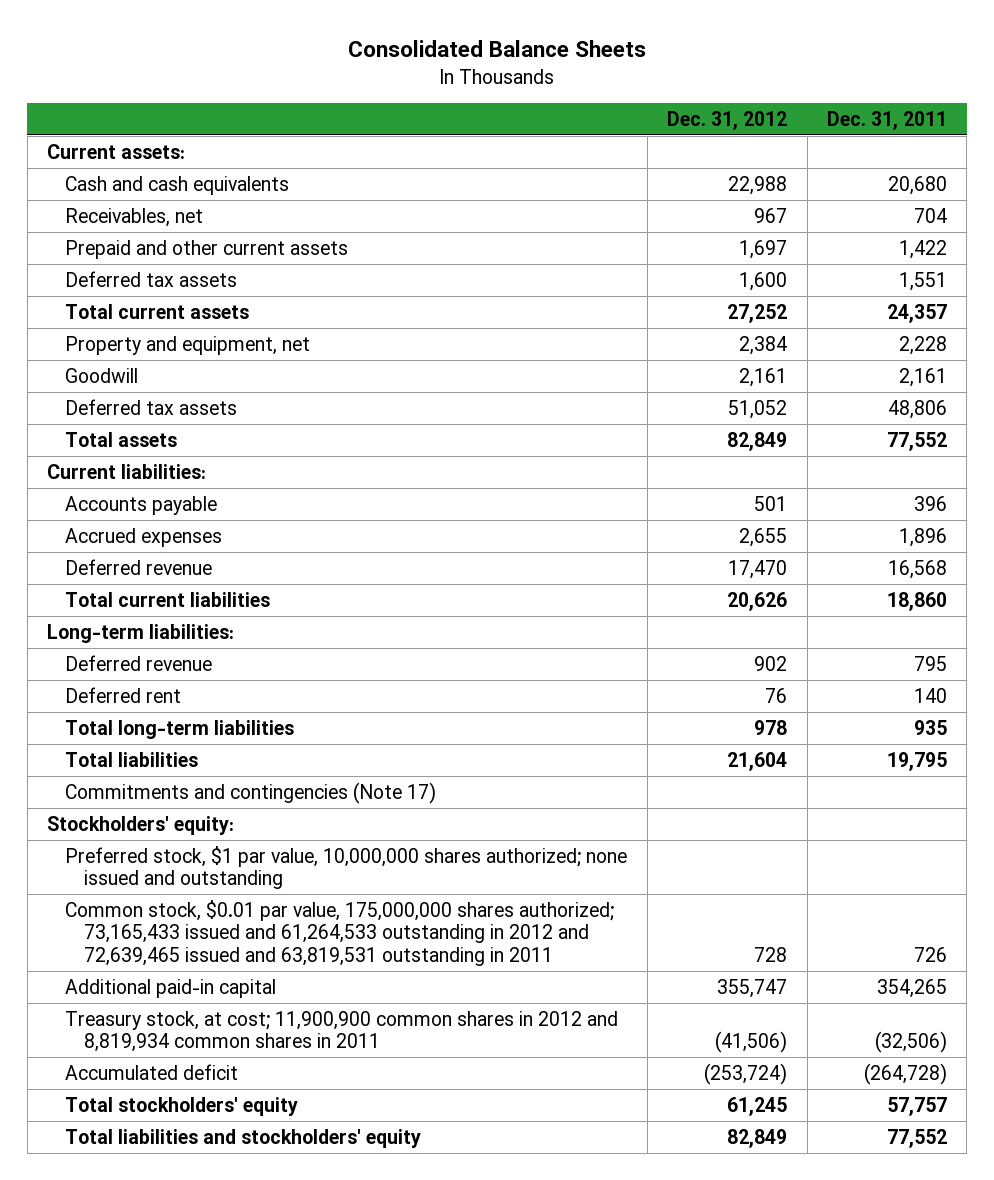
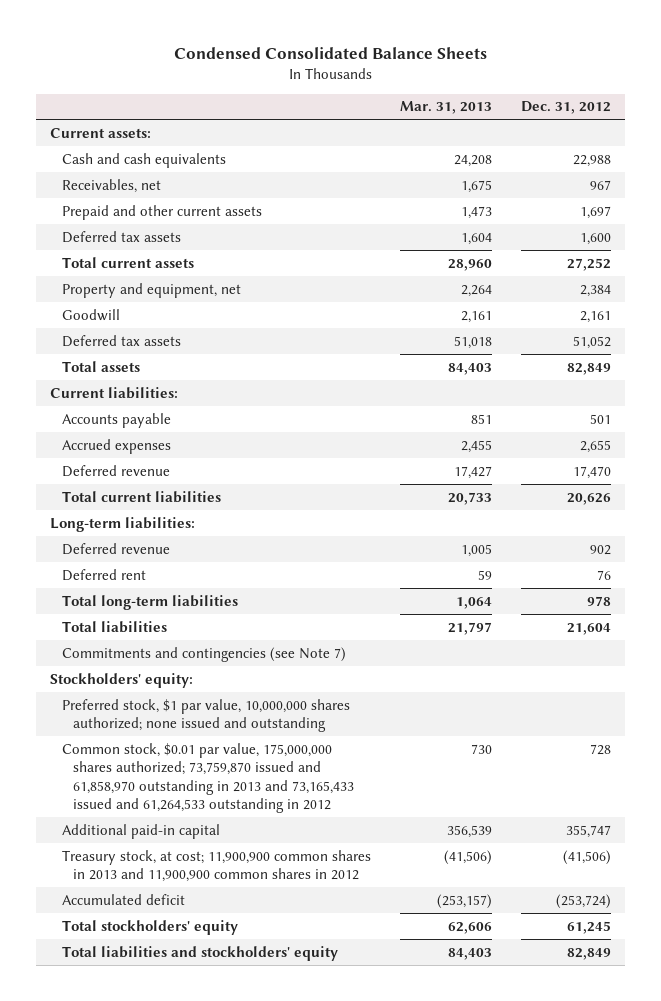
- Consolidated Balance Sheets
+ Condensed Consolidated Balance Sheets
- | Dec. 31, 2012 | Dec. 31, 2011
+ | Mar. 31, 2013 | Dec. 31, 2012
- Commitments and contingencies (Note 17)
+ Commitments and contingencies (see Note 7)
- Common stock, $0.01 par value, 175,000,000 shares authorized; 73,165,433 issued and 61,264,533 outstanding in 2012 and 72,639,465 issued and 63,819,531 outstanding in 2011 | 728 | 726
+ Common stock, $0.01 par value, 175,000,000 shares authorized; 73,759,870 issued and 61,858,970 outstanding in 2013 and 73,165,433 issued and 61,264,533 outstanding in 2012 | 730 | 728
- Treasury stock, at cost; 11,900,900 common shares in 2012 and 8,819,934 common shares in 2011 | (41,506) | (32,506)
+ Treasury stock, at cost; 11,900,900 common shares in 2013 and 11,900,900 common shares in 2012 | (41,506) | (41,506)

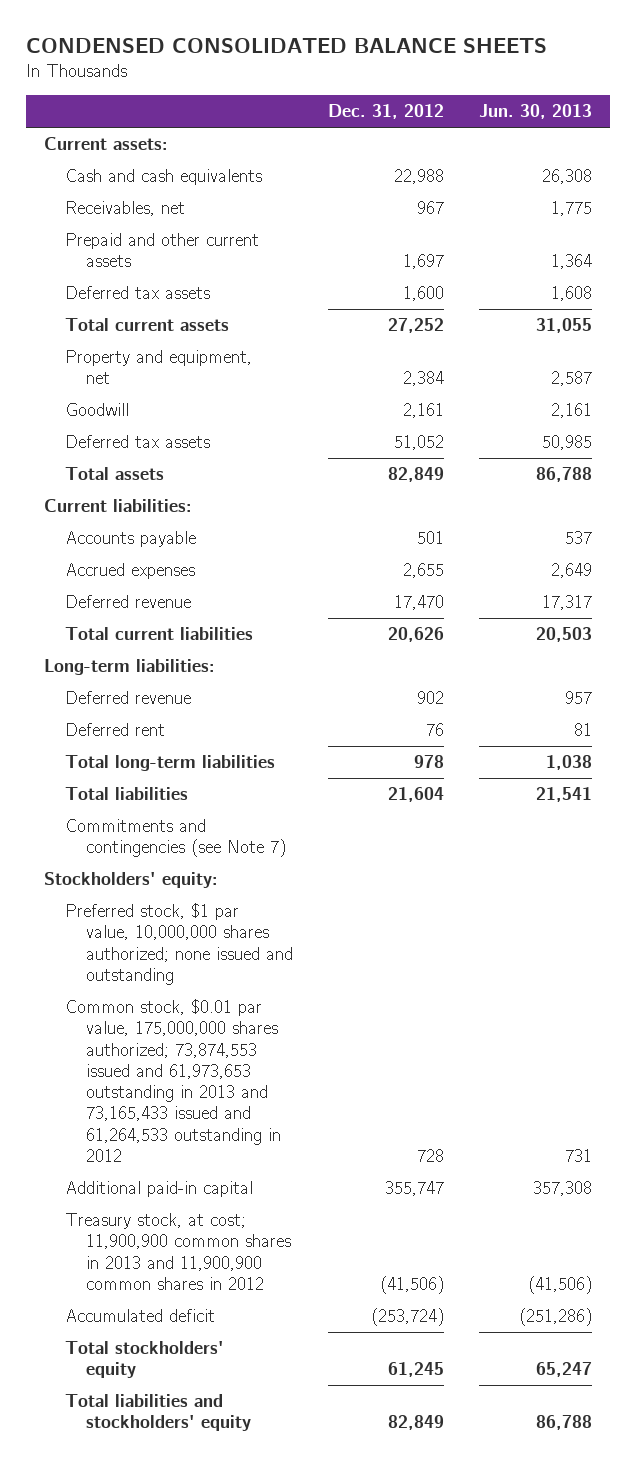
- Condensed Consolidated Balance Sheets
+ CONDENSED CONSOLIDATED BALANCE SHEETS
- | Mar. 31, 2013 | Dec. 31, 2012
+ | Dec. 31, 2012 | Jun. 30, 2013
- Common stock, $0.01 par value, 175,000,000 shares authorized; 73,759,870 issued and 61,858,970 outstanding in 2013 and 73,165,433 issued and 61,264,533 outstanding in 2012 | 730 | 728
+ Common stock, $0.01 par value, 175,000,000 shares authorized; 73,874,553 issued and 61,973,653 outstanding in 2013 and 73,165,433 issued and 61,264,533 outstanding in 2012 | 728 | 731

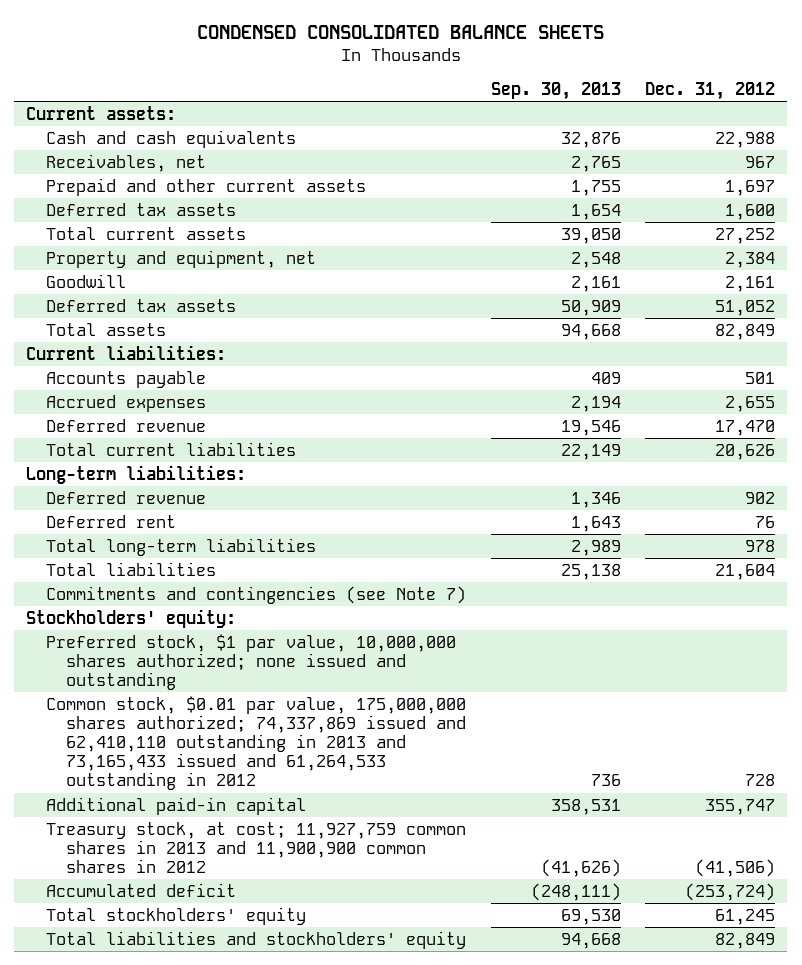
- | Dec. 31, 2012 | Jun. 30, 2013
+ | Sep. 30, 2013 | Dec. 31, 2012
- Common stock, $0.01 par value, 175,000,000 shares authorized; 73,874,553 issued and 61,973,653 outstanding in 2013 and 73,165,433 issued and 61,264,533 outstanding in 2012 | 728 | 731
+ Common stock, $0.01 par value, 175,000,000 shares authorized; 74,337,869 issued and 62,410,110 outstanding in 2013 and 73,165,433 issued and 61,264,533 outstanding in 2012 | 736 | 728
- Treasury stock, at cost; 11,900,900 common shares in 2013 and 11,900,900 common shares in 2012 | (41,506) | (41,506)
+ Treasury stock, at cost; 11,927,759 common shares in 2013 and 11,900,900 common shares in 2012 | (41,626) | (41,506)

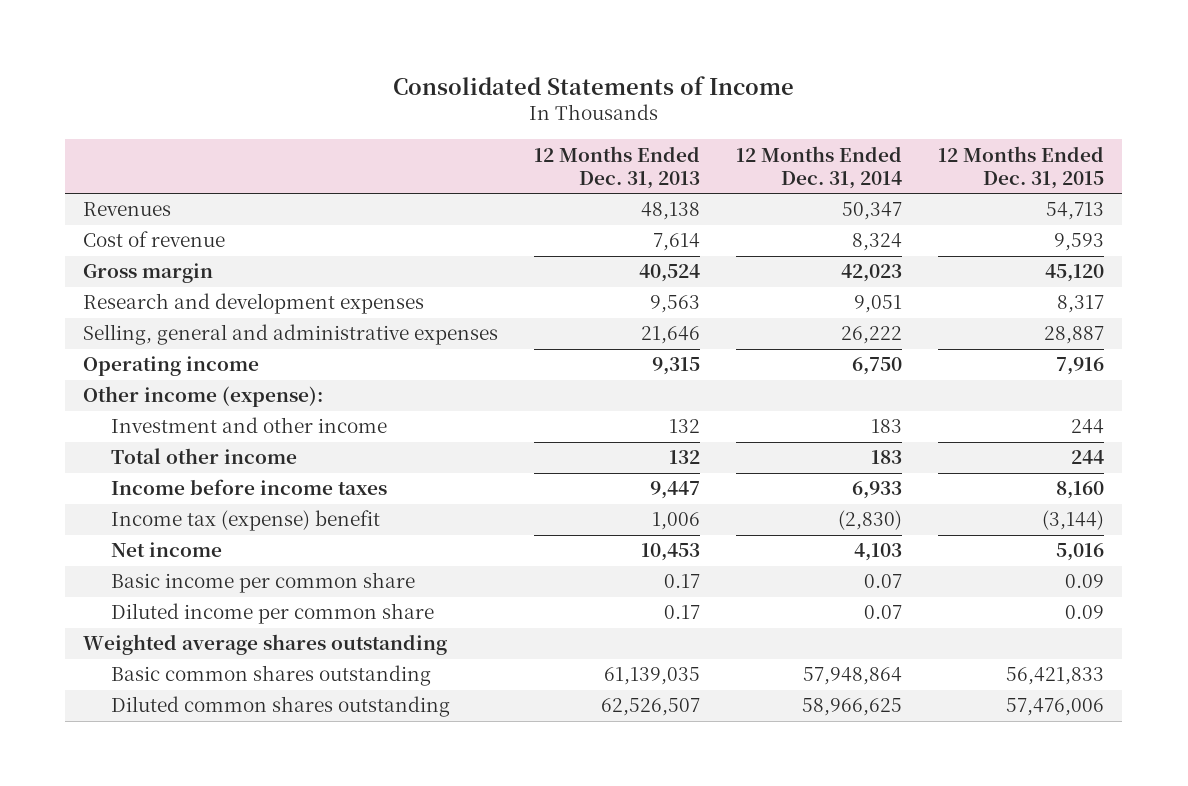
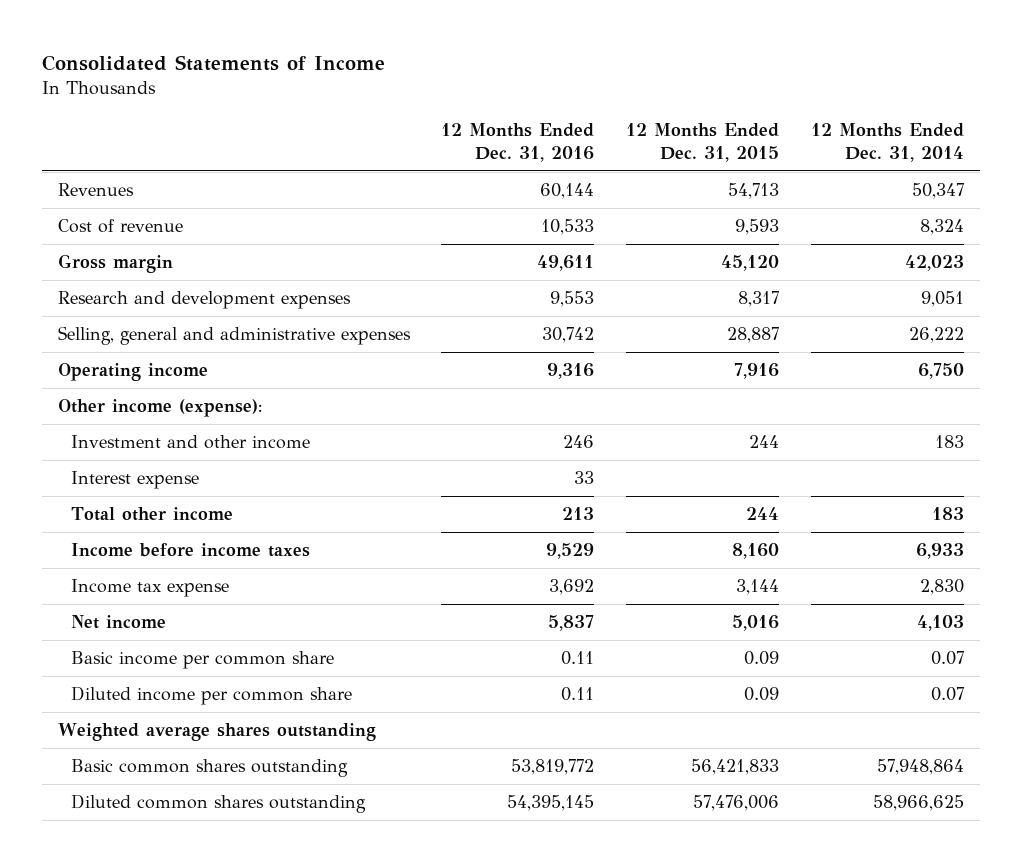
- | 12 Months Ended Dec. 31, 2013 | 12 Months Ended Dec. 31, 2014 | 12 Months Ended Dec. 31, 2015
+ | 12 Months Ended Dec. 31, 2016 | 12 Months Ended Dec. 31, 2015 | 12 Months Ended Dec. 31, 2014
+ Interest expense | 33 | |
- Income tax (expense) benefit | 1,006 | (2,830) | (3,144)
+ Income tax expense | 3,692 | 3,144 | 2,830

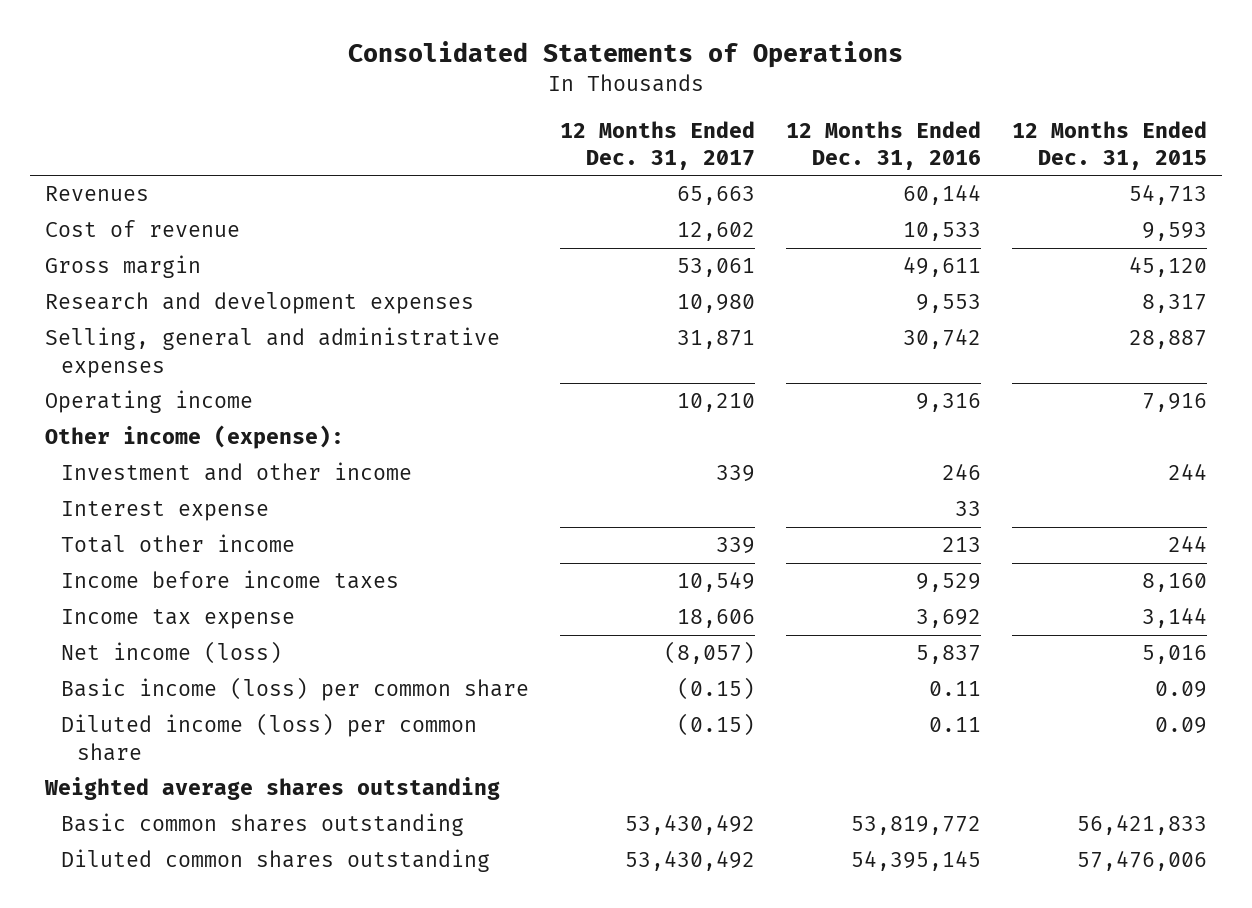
- Consolidated Statements of Income
+ Consolidated Statements of Operations
- | 12 Months Ended Dec. 31, 2016 | 12 Months Ended Dec. 31, 2015 | 12 Months Ended Dec. 31, 2014
+ | 12 Months Ended Dec. 31, 2017 | 12 Months Ended Dec. 31, 2016 | 12 Months Ended Dec. 31, 2015
- Net income | 5,837 | 5,016 | 4,103
- Basic income per common share | 0.11 | 0.09 | 0.07
- Diluted income per common share | 0.11 | 0.09 | 0.07
+ Net income (loss) | (8,057) | 5,837 | 5,016
+ Basic income (loss) per common share | (0.15) | 0.11 | 0.09
+ Diluted income (loss) per common share | (0.15) | 0.11 | 0.09

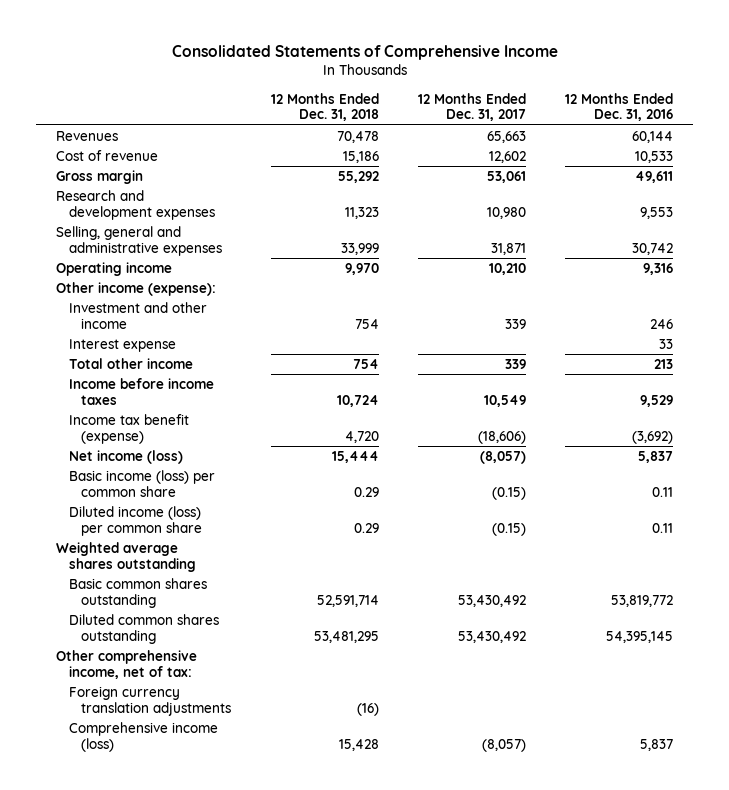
- Consolidated Statements of Operations
+ Consolidated Statements of Comprehensive Income
- | 12 Months Ended Dec. 31, 2017 | 12 Months Ended Dec. 31, 2016 | 12 Months Ended Dec. 31, 2015
+ | 12 Months Ended Dec. 31, 2018 | 12 Months Ended Dec. 31, 2017 | 12 Months Ended Dec. 31, 2016
- Income tax expense | 18,606 | 3,692 | 3,144
+ Income tax benefit (expense) | 4,720 | (18,606) | (3,692)
+ Other comprehensive income, net of tax:
+ Foreign currency translation adjustments | (16) | |
+ Comprehensive income (loss) | 15,428 | (8,057) | 5,837

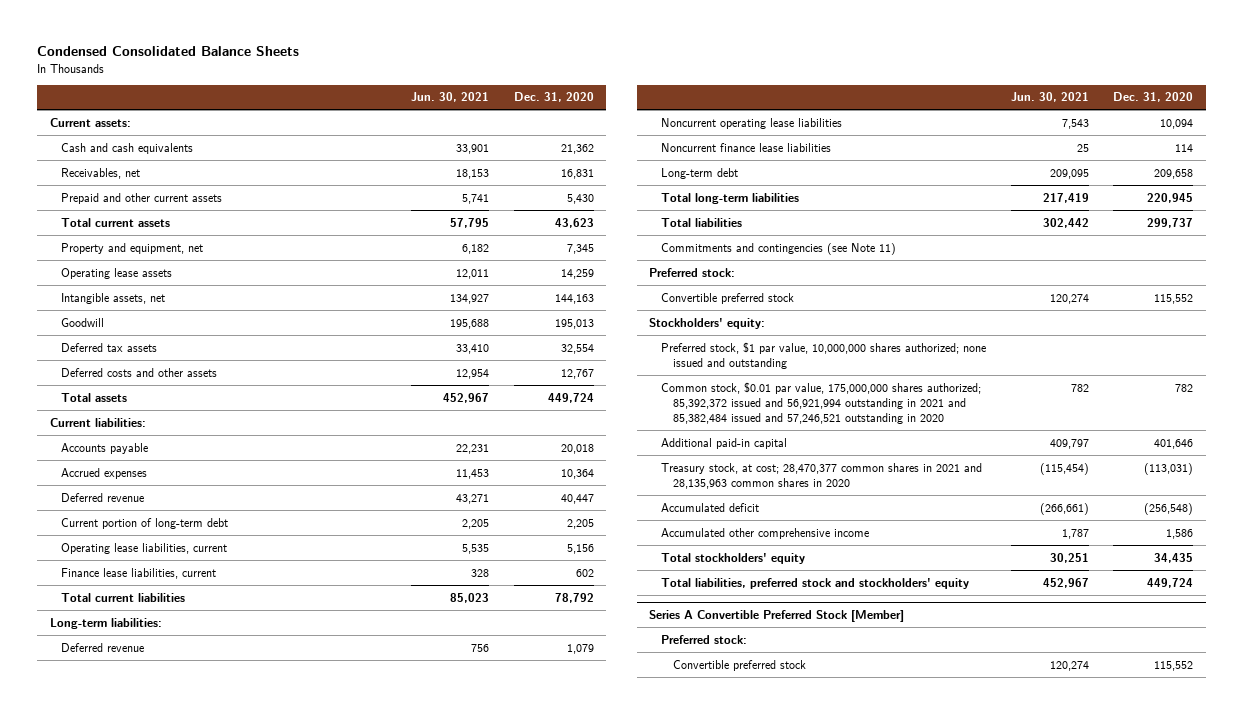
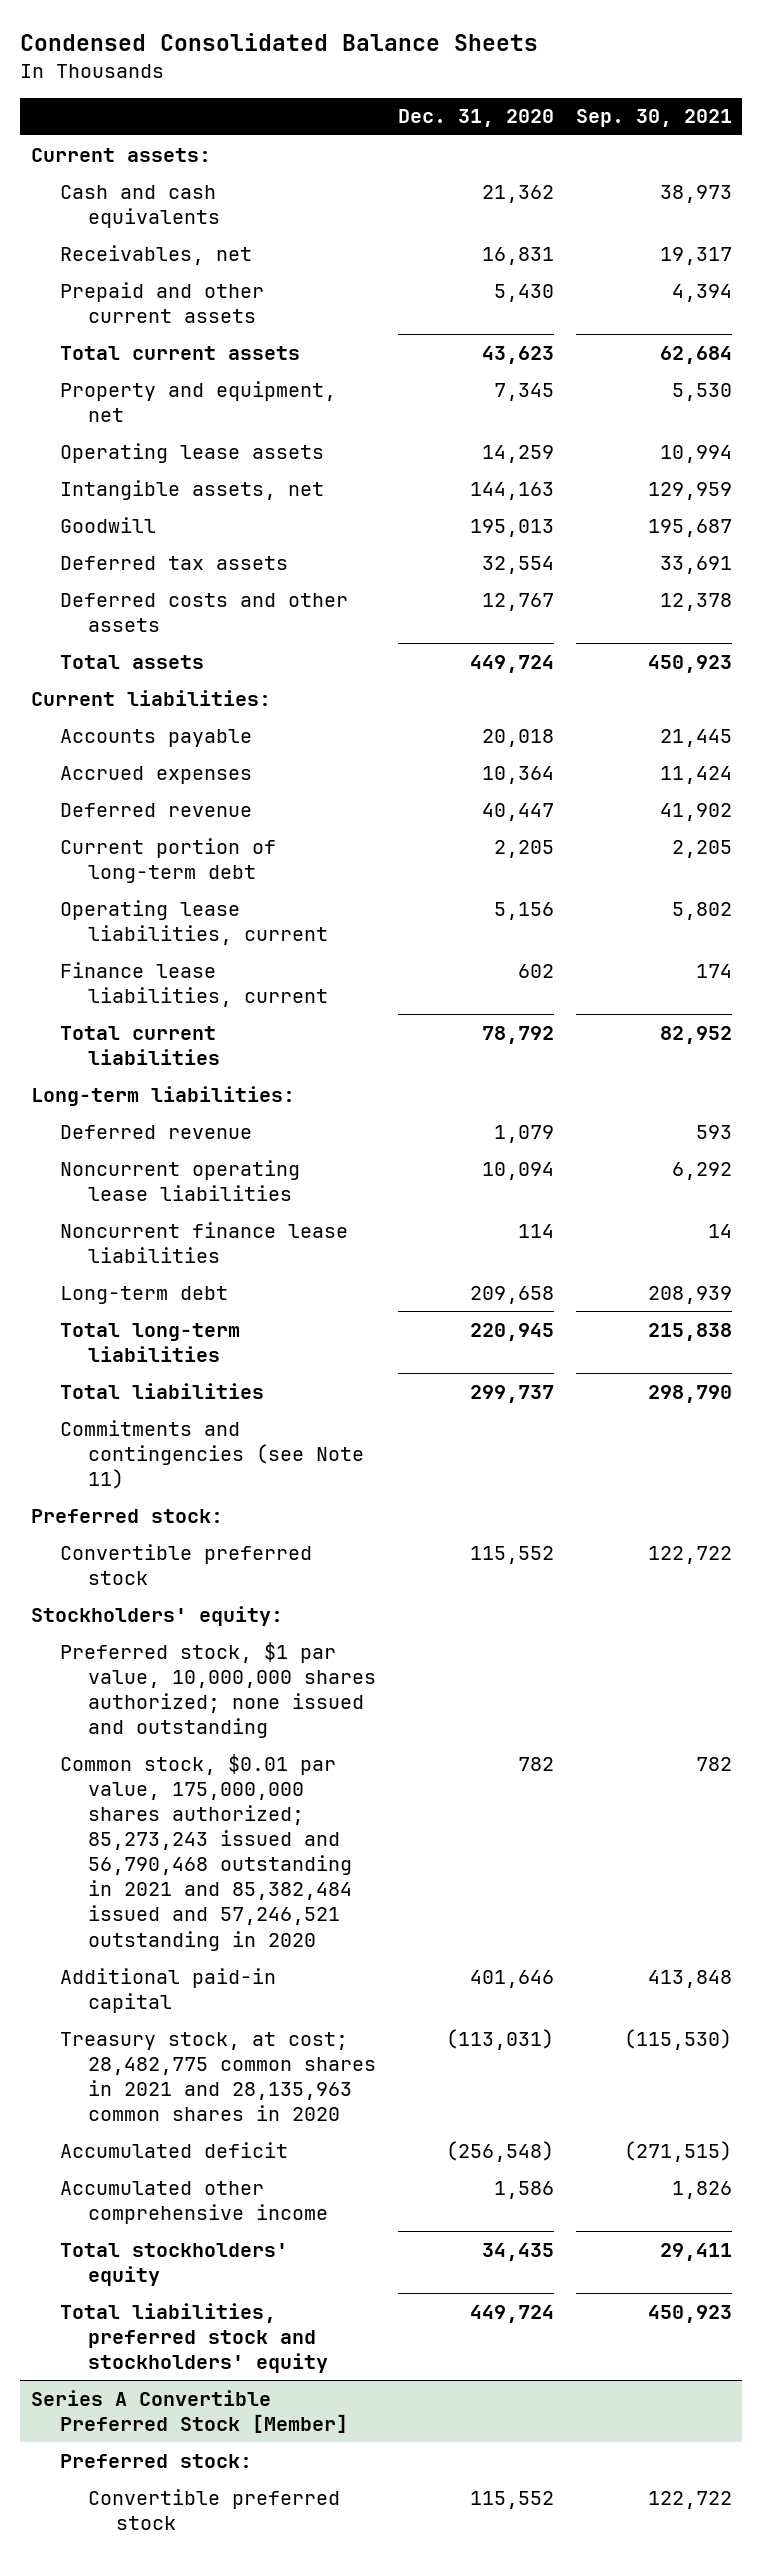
- | Jun. 30, 2021 | Dec. 31, 2020
+ | Dec. 31, 2020 | Sep. 30, 2021
- Common stock, $0.01 par value, 175,000,000 shares authorized; 85,392,372 issued and 56,921,994 outstanding in 2021 and 85,382,484 issued and 57,246,521 outstanding in 2020 | 782 | 782
+ Common stock, $0.01 par value, 175,000,000 shares authorized; 85,273,243 issued and 56,790,468 outstanding in 2021 and 85,382,484 issued and 57,246,521 outstanding in 2020 | 782 | 782
- Treasury stock, at cost; 28,470,377 common shares in 2021 and 28,135,963 common shares in 2020 | (115,454) | (113,031)
+ Treasury stock, at cost; 28,482,775 common shares in 2021 and 28,135,963 common shares in 2020 | (113,031) | (115,530)

